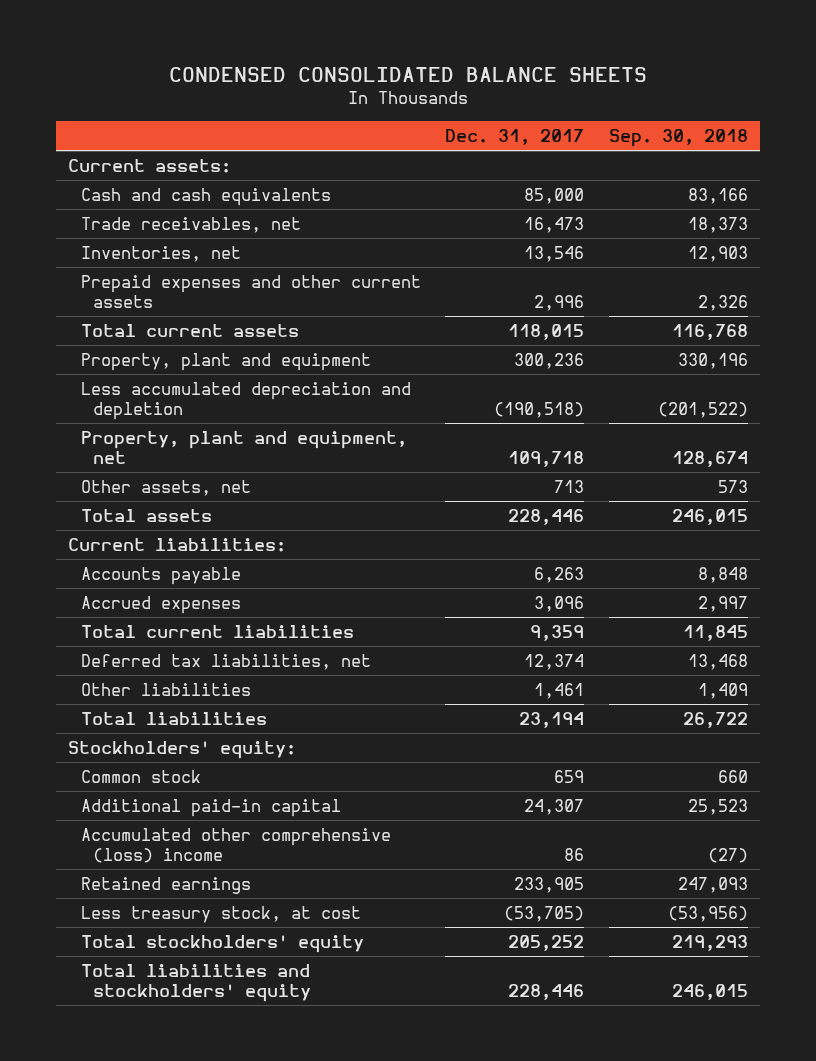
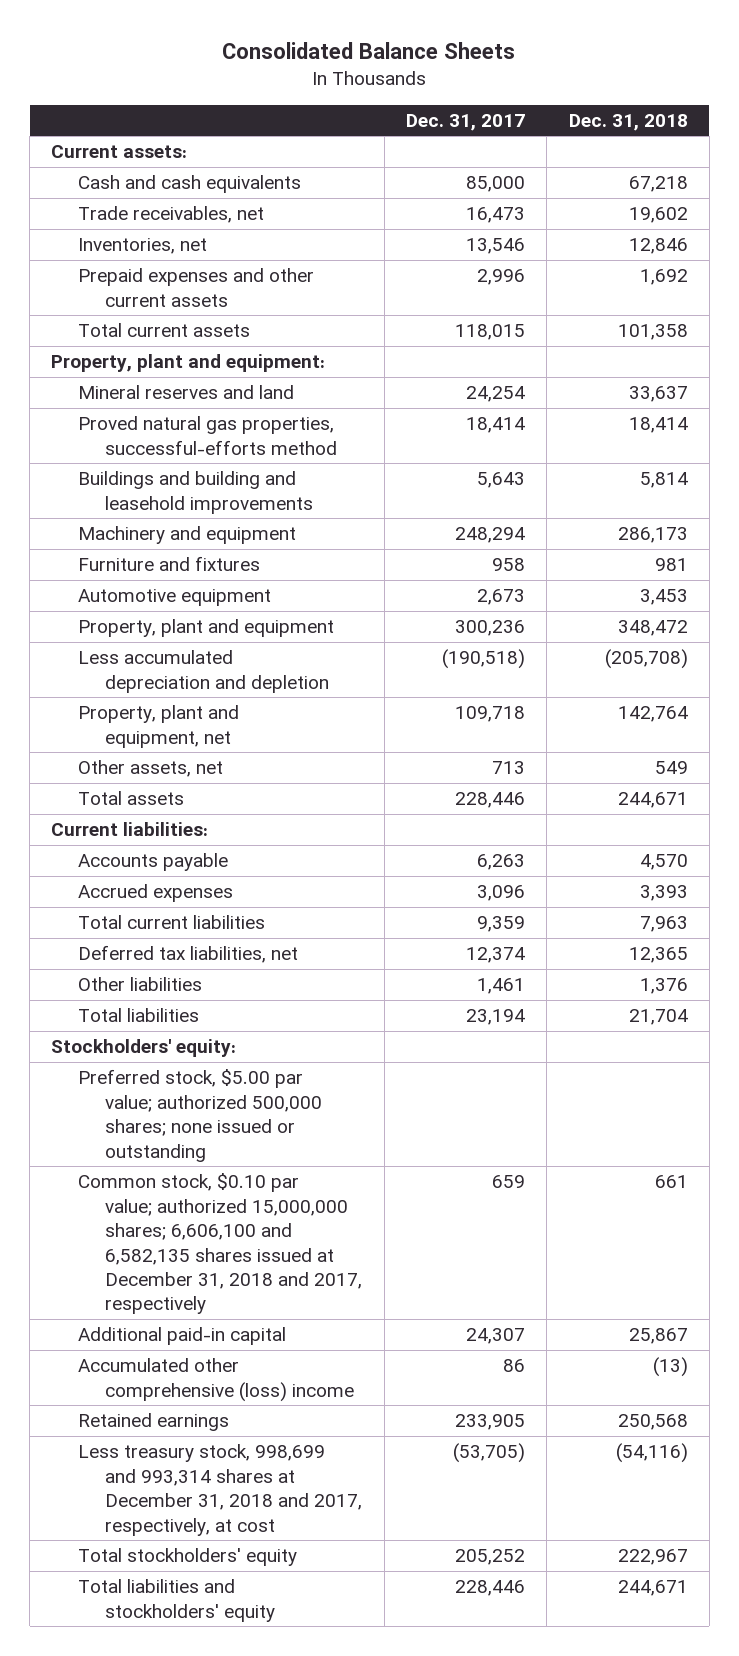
- CONDENSED CONSOLIDATED BALANCE SHEETS
+ Consolidated Balance Sheets
- | Dec. 31, 2017 | Sep. 30, 2018
+ | Dec. 31, 2017 | Dec. 31, 2018
+ Property, plant and equipment:
+ Mineral reserves and land | 24,254 | 33,637
+ Proved natural gas properties, successful-efforts method | 18,414 | 18,414
+ Buildings and building and leasehold improvements | 5,643 | 5,814
+ Machinery and equipment | 248,294 | 286,173
+ Furniture and fixtures | 958 | 981
+ Automotive equipment | 2,673 | 3,453
- Common stock | 659 | 660
+ Preferred stock, $5.00 par value; authorized 500,000 shares; none issued or outstanding
+ Common stock, $0.10 par value; authorized 15,000,000 shares; 6,606,100 and 6,582,135 shares issued at December 31, 2018 and 2017, respectively | 659 | 661
- Less treasury stock, at cost | (53,705) | (53,956)
+ Less treasury stock, 998,699 and 993,314 shares at December 31, 2018 and 2017, respectively, at cost | (53,705) | (54,116)

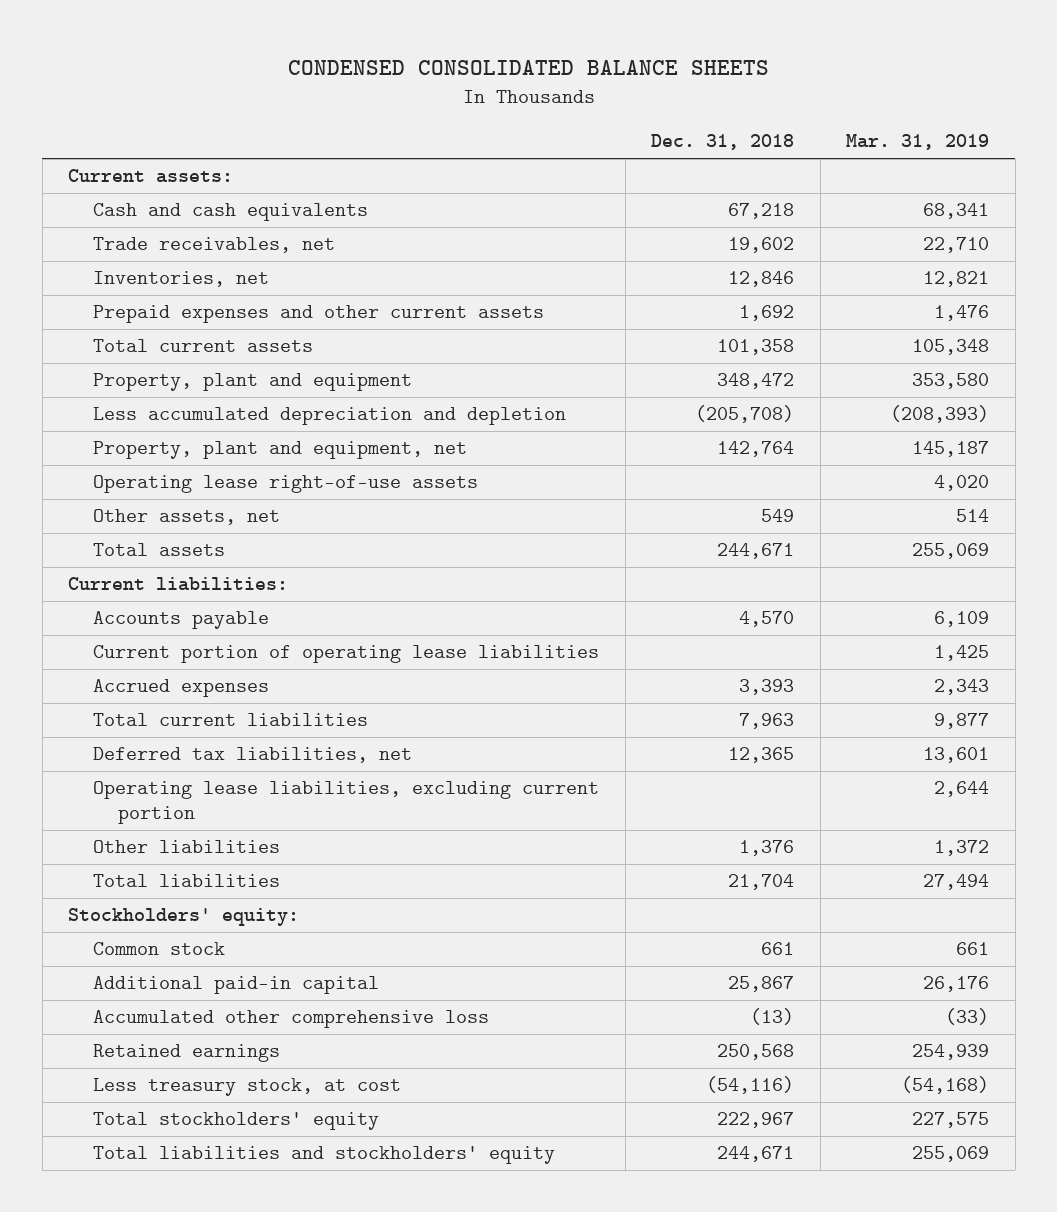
- Consolidated Balance Sheets
+ CONDENSED CONSOLIDATED BALANCE SHEETS
- | Dec. 31, 2017 | Dec. 31, 2018
+ | Dec. 31, 2018 | Mar. 31, 2019
- Property, plant and equipment:
- Mineral reserves and land | 24,254 | 33,637
- Proved natural gas properties, successful-efforts method | 18,414 | 18,414
- Buildings and building and leasehold improvements | 5,643 | 5,814
- Machinery and equipment | 248,294 | 286,173
- Furniture and fixtures | 958 | 981
- Automotive equipment | 2,673 | 3,453
+ Operating lease right-of-use assets | | 4,020
+ Current portion of operating lease liabilities | | 1,425
+ Operating lease liabilities, excluding current portion | | 2,644
- Preferred stock, $5.00 par value; authorized 500,000 shares; none issued or outstanding
- Common stock, $0.10 par value; authorized 15,000,000 shares; 6,606,100 and 6,582,135 shares issued at December 31, 2018 and 2017, respectively | 659 | 661
+ Common stock | 661 | 661
- Accumulated other comprehensive (loss) income | 86 | (13)
+ Accumulated other comprehensive loss | (13) | (33)
- Less treasury stock, 998,699 and 993,314 shares at December 31, 2018 and 2017, respectively, at cost | (53,705) | (54,116)
+ Less treasury stock, at cost | (54,116) | (54,168)

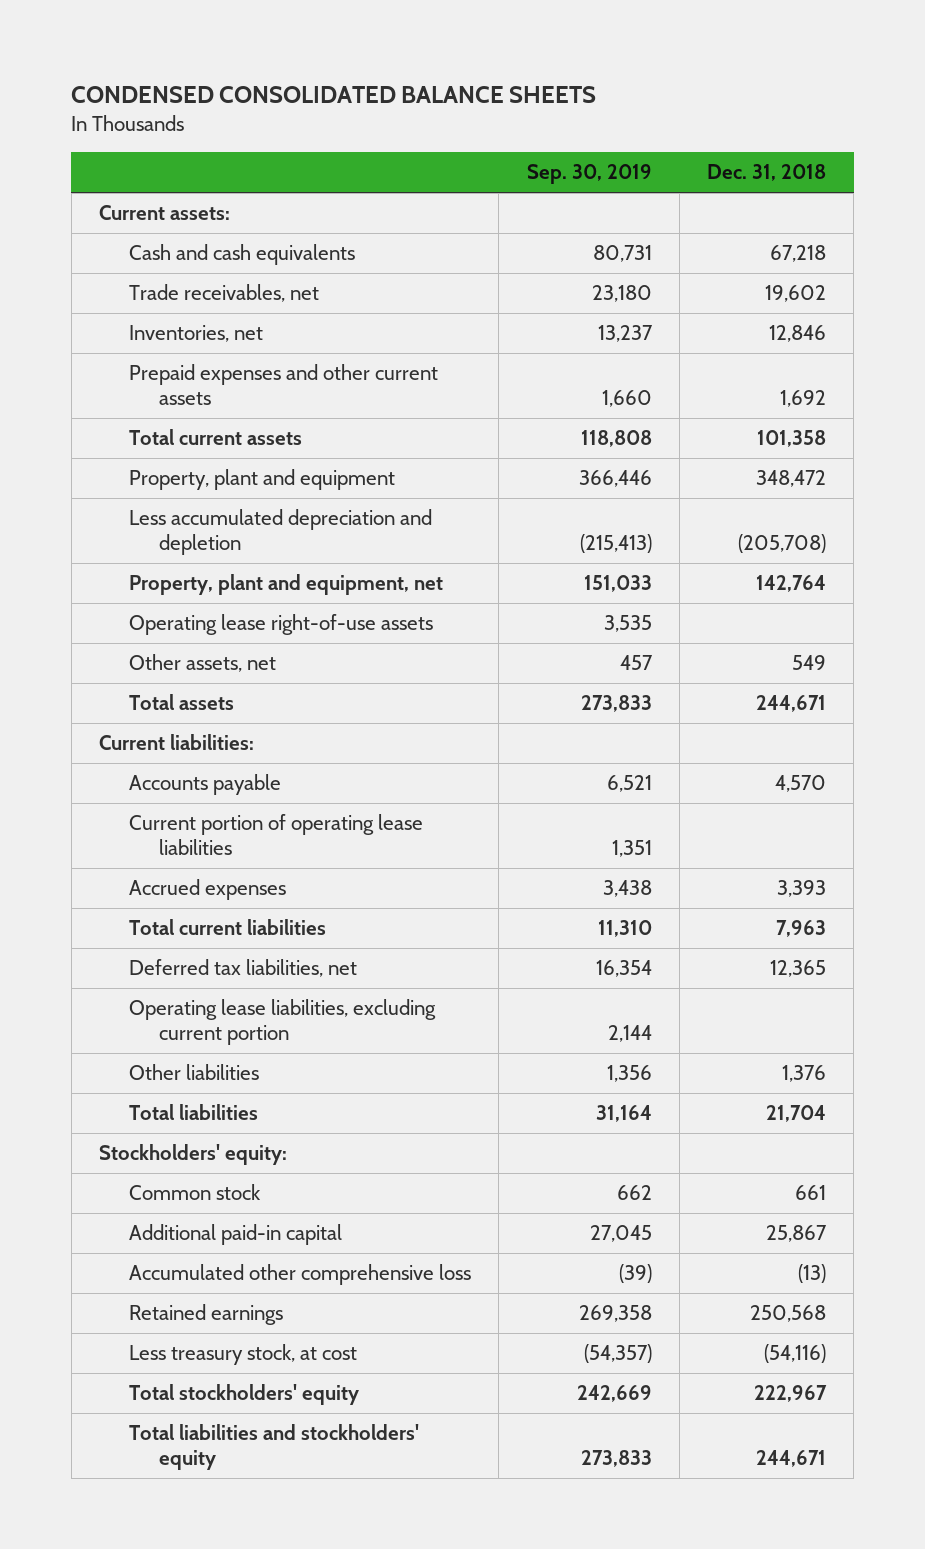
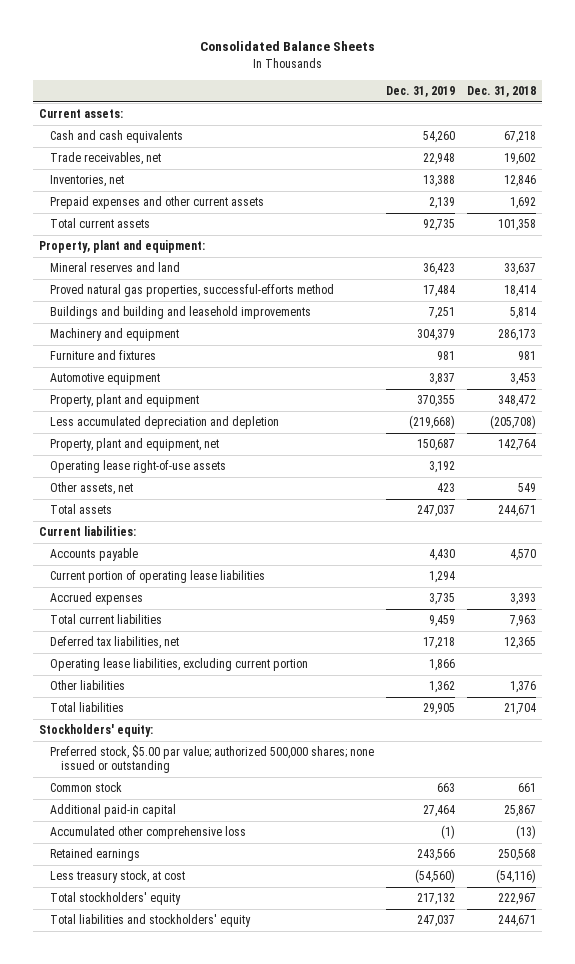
- CONDENSED CONSOLIDATED BALANCE SHEETS
+ Consolidated Balance Sheets
- | Sep. 30, 2019 | Dec. 31, 2018
+ | Dec. 31, 2019 | Dec. 31, 2018
+ Property, plant and equipment:
+ Mineral reserves and land | 36,423 | 33,637
+ Proved natural gas properties, successful-efforts method | 17,484 | 18,414
+ Buildings and building and leasehold improvements | 7,251 | 5,814
+ Machinery and equipment | 304,379 | 286,173
+ Furniture and fixtures | 981 | 981
+ Automotive equipment | 3,837 | 3,453
+ Preferred stock, $5.00 par value; authorized 500,000 shares; none issued or outstanding

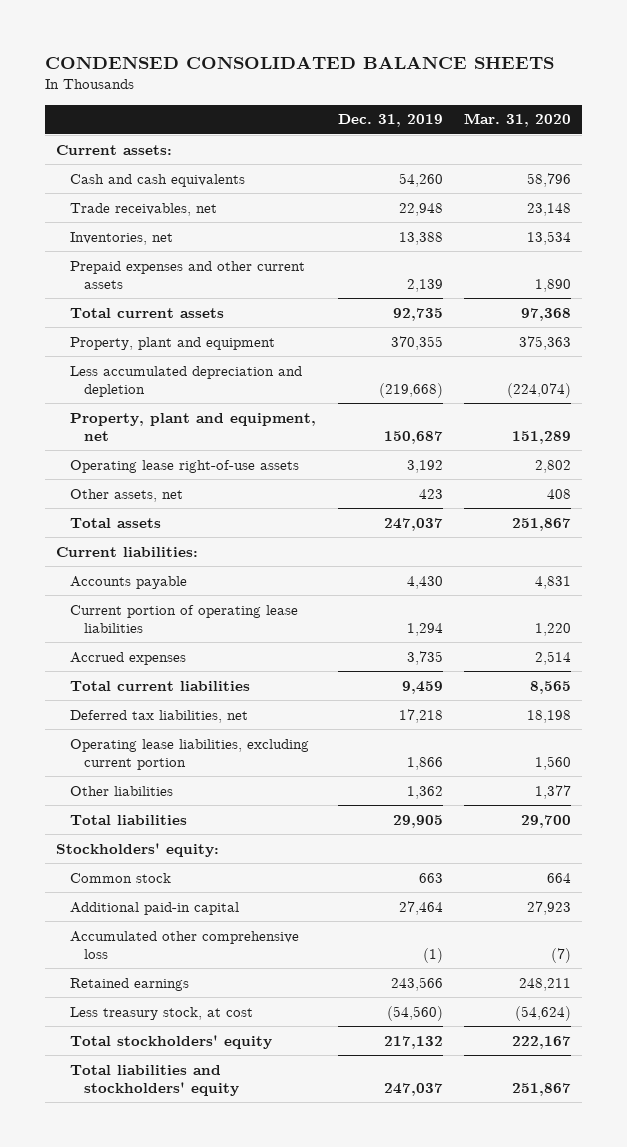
- Consolidated Balance Sheets
+ CONDENSED CONSOLIDATED BALANCE SHEETS
- | Dec. 31, 2019 | Dec. 31, 2018
+ | Dec. 31, 2019 | Mar. 31, 2020
- Property, plant and equipment:
- Mineral reserves and land | 36,423 | 33,637
- Proved natural gas properties, successful-efforts method | 17,484 | 18,414
- Buildings and building and leasehold improvements | 7,251 | 5,814
- Machinery and equipment | 304,379 | 286,173
- Furniture and fixtures | 981 | 981
- Automotive equipment | 3,837 | 3,453
- Preferred stock, $5.00 par value; authorized 500,000 shares; none issued or outstanding

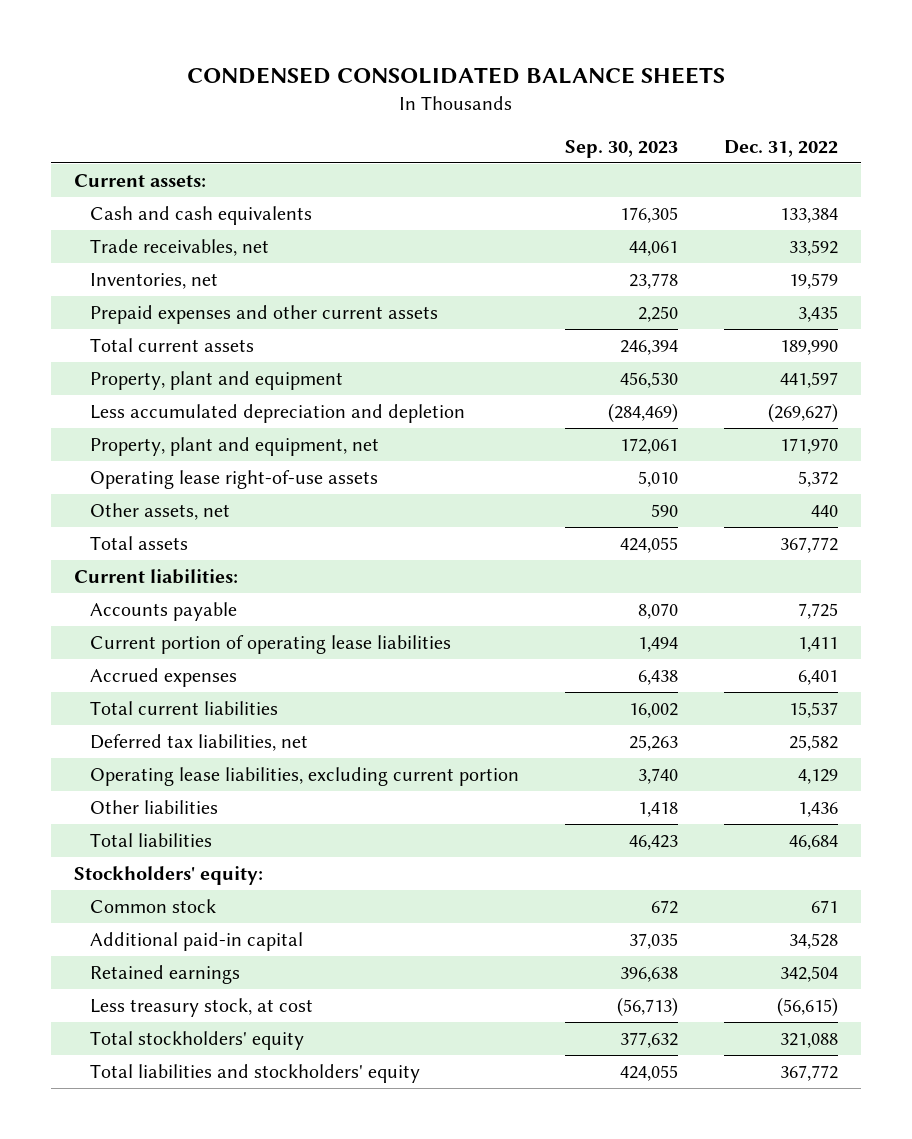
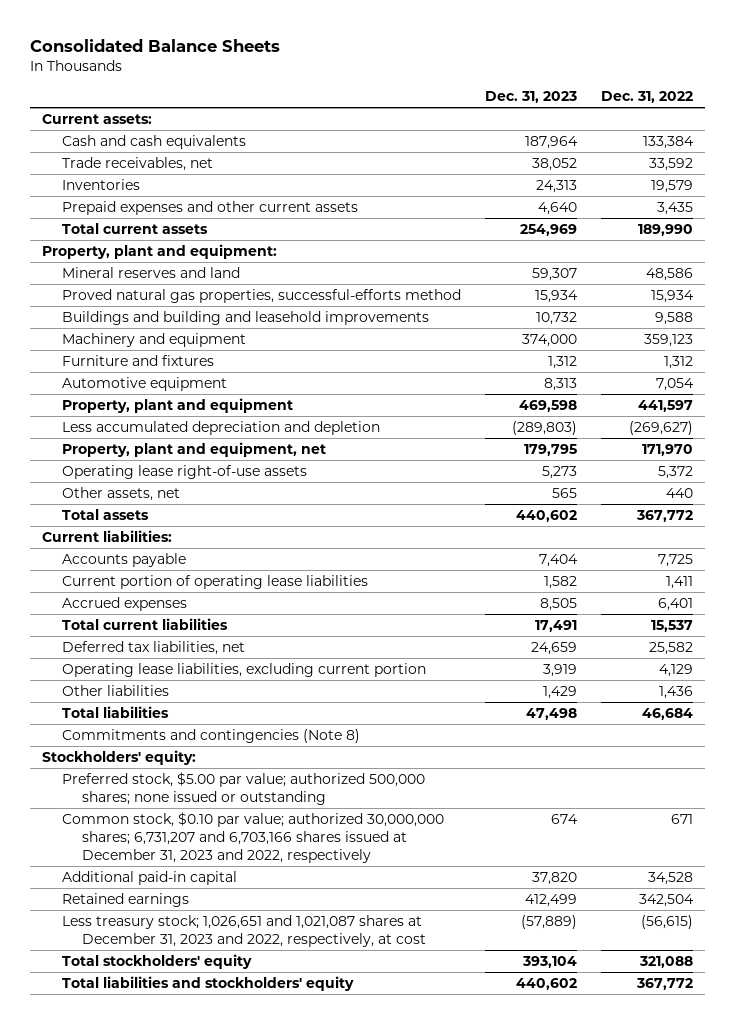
- CONDENSED CONSOLIDATED BALANCE SHEETS
+ Consolidated Balance Sheets
- | Sep. 30, 2023 | Dec. 31, 2022
+ | Dec. 31, 2023 | Dec. 31, 2022
- Inventories, net | 23,778 | 19,579
+ Inventories | 24,313 | 19,579
+ Property, plant and equipment:
+ Mineral reserves and land | 59,307 | 48,586
+ Proved natural gas properties, successful-efforts method | 15,934 | 15,934
+ Buildings and building and leasehold improvements | 10,732 | 9,588
+ Machinery and equipment | 374,000 | 359,123
+ Furniture and fixtures | 1,312 | 1,312
+ Automotive equipment | 8,313 | 7,054
+ Commitments and contingencies (Note 8)
- Common stock | 672 | 671
+ Preferred stock, $5.00 par value; authorized 500,000 shares; none issued or outstanding
+ Common stock, $0.10 par value; authorized 30,000,000 shares; 6,731,207 and 6,703,166 shares issued at December 31, 2023 and 2022, respectively | 674 | 671
- Less treasury stock, at cost | (56,713) | (56,615)
+ Less treasury stock; 1,026,651 and 1,021,087 shares at December 31, 2023 and 2022, respectively, at cost | (57,889) | (56,615)

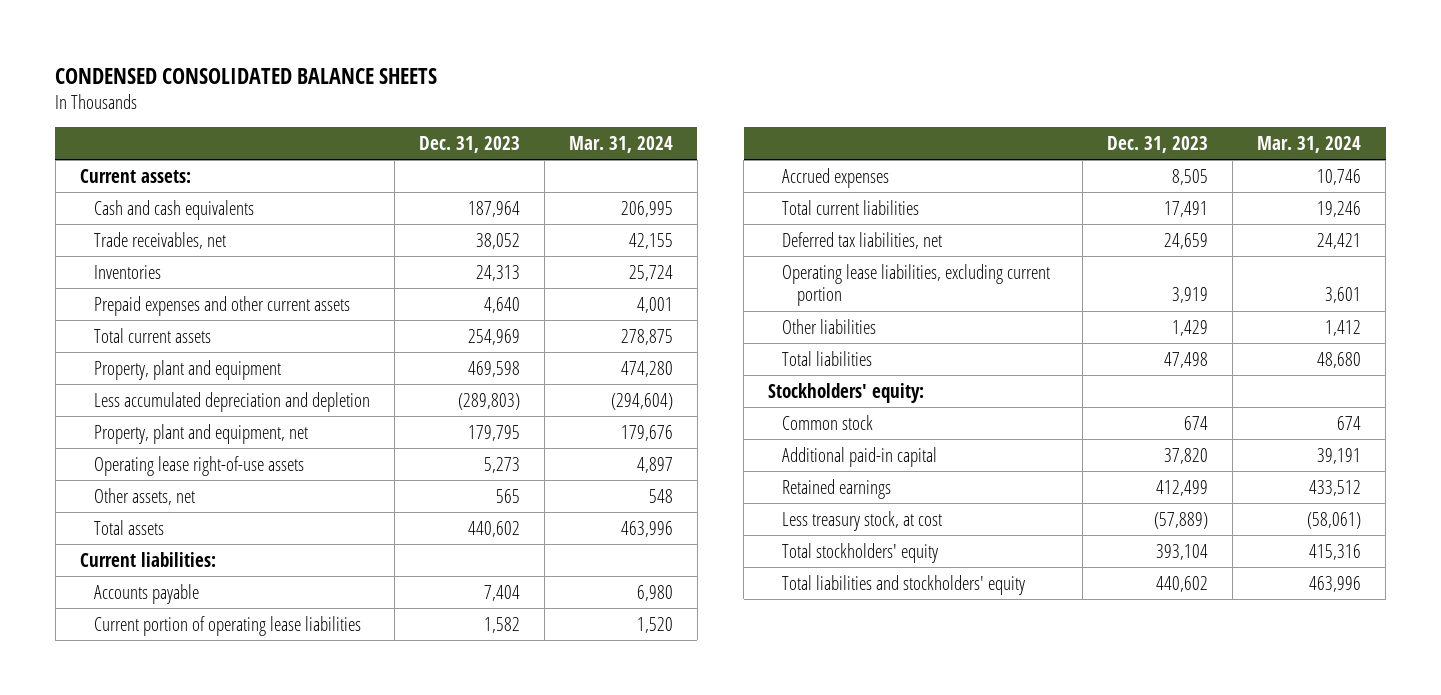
- Consolidated Balance Sheets
+ CONDENSED CONSOLIDATED BALANCE SHEETS
- | Dec. 31, 2023 | Dec. 31, 2022
+ | Dec. 31, 2023 | Mar. 31, 2024
- Property, plant and equipment:
- Mineral reserves and land | 59,307 | 48,586
- Proved natural gas properties, successful-efforts method | 15,934 | 15,934
- Buildings and building and leasehold improvements | 10,732 | 9,588
- Machinery and equipment | 374,000 | 359,123
- Furniture and fixtures | 1,312 | 1,312
- Automotive equipment | 8,313 | 7,054
- Commitments and contingencies (Note 8)
- Preferred stock, $5.00 par value; authorized 500,000 shares; none issued or outstanding
- Common stock, $0.10 par value; authorized 30,000,000 shares; 6,731,207 and 6,703,166 shares issued at December 31, 2023 and 2022, respectively | 674 | 671
+ Common stock | 674 | 674
- Less treasury stock; 1,026,651 and 1,021,087 shares at December 31, 2023 and 2022, respectively, at cost | (57,889) | (56,615)
+ Less treasury stock, at cost | (57,889) | (58,061)

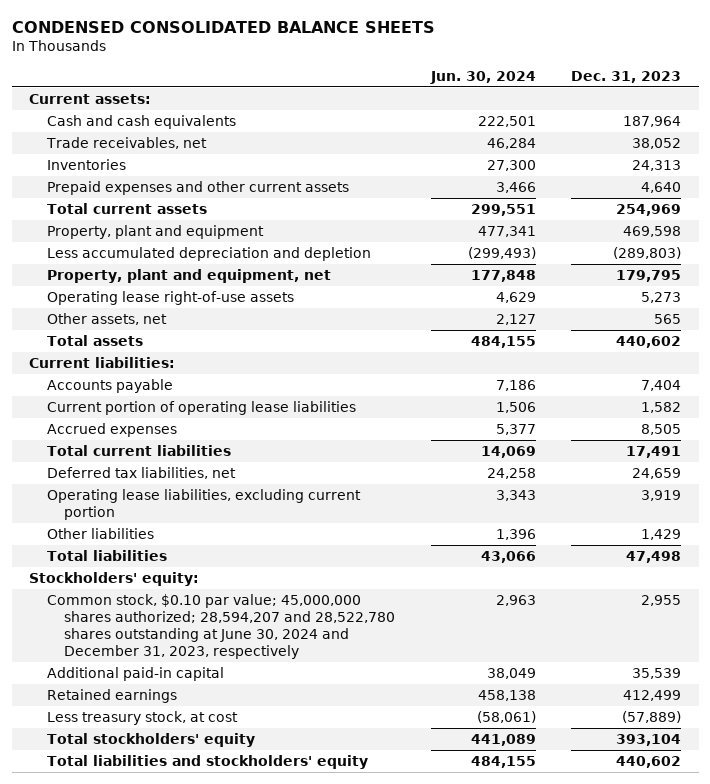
- | Dec. 31, 2023 | Mar. 31, 2024
+ | Jun. 30, 2024 | Dec. 31, 2023
- Common stock | 674 | 674
- Additional paid-in capital | 37,820 | 39,191
+ Common stock, $0.10 par value; 45,000,000 shares authorized; 28,594,207 and 28,522,780 shares outstanding at June 30, 2024 and December 31, 2023, respectively | 2,963 | 2,955
+ Additional paid-in capital | 38,049 | 35,539

